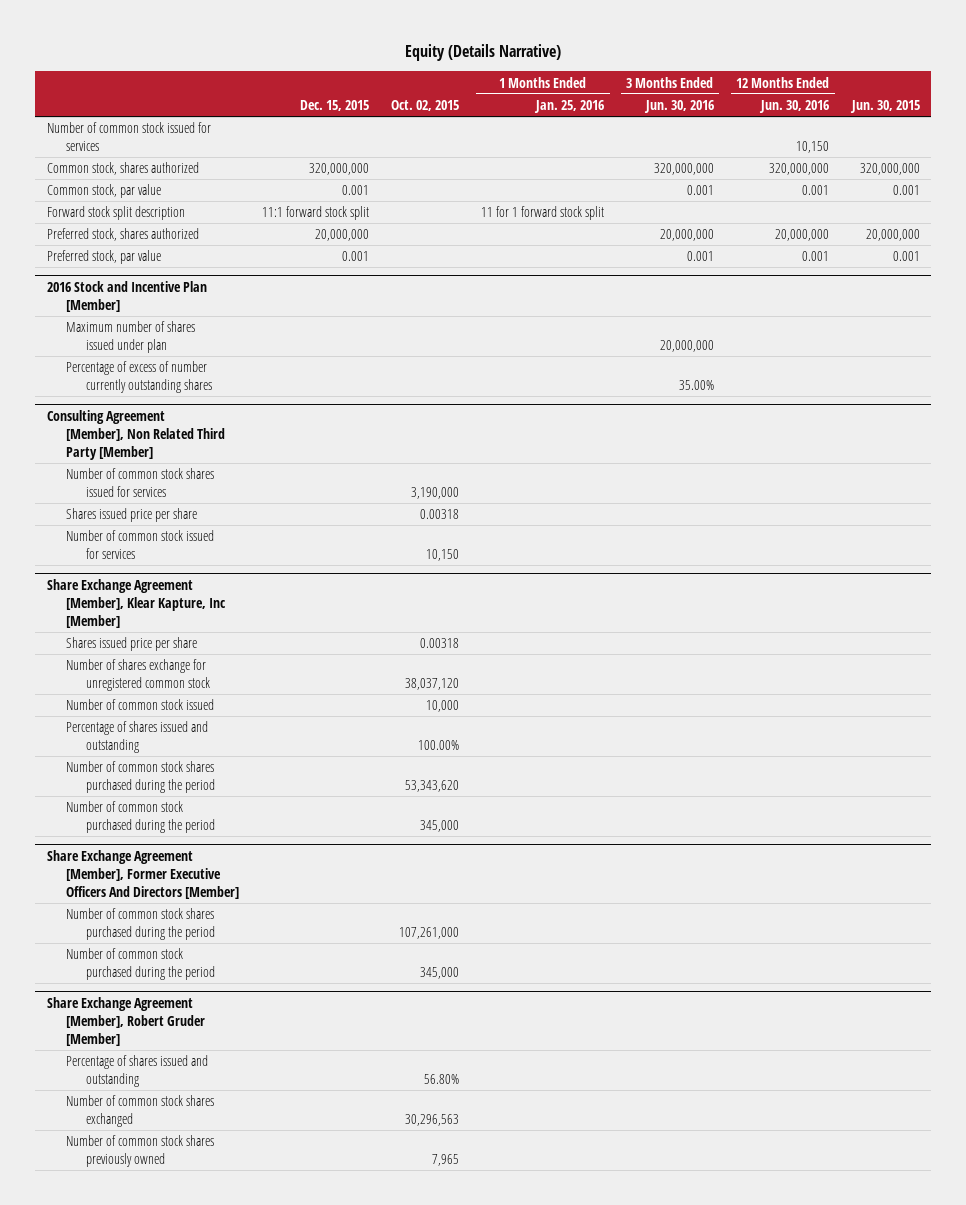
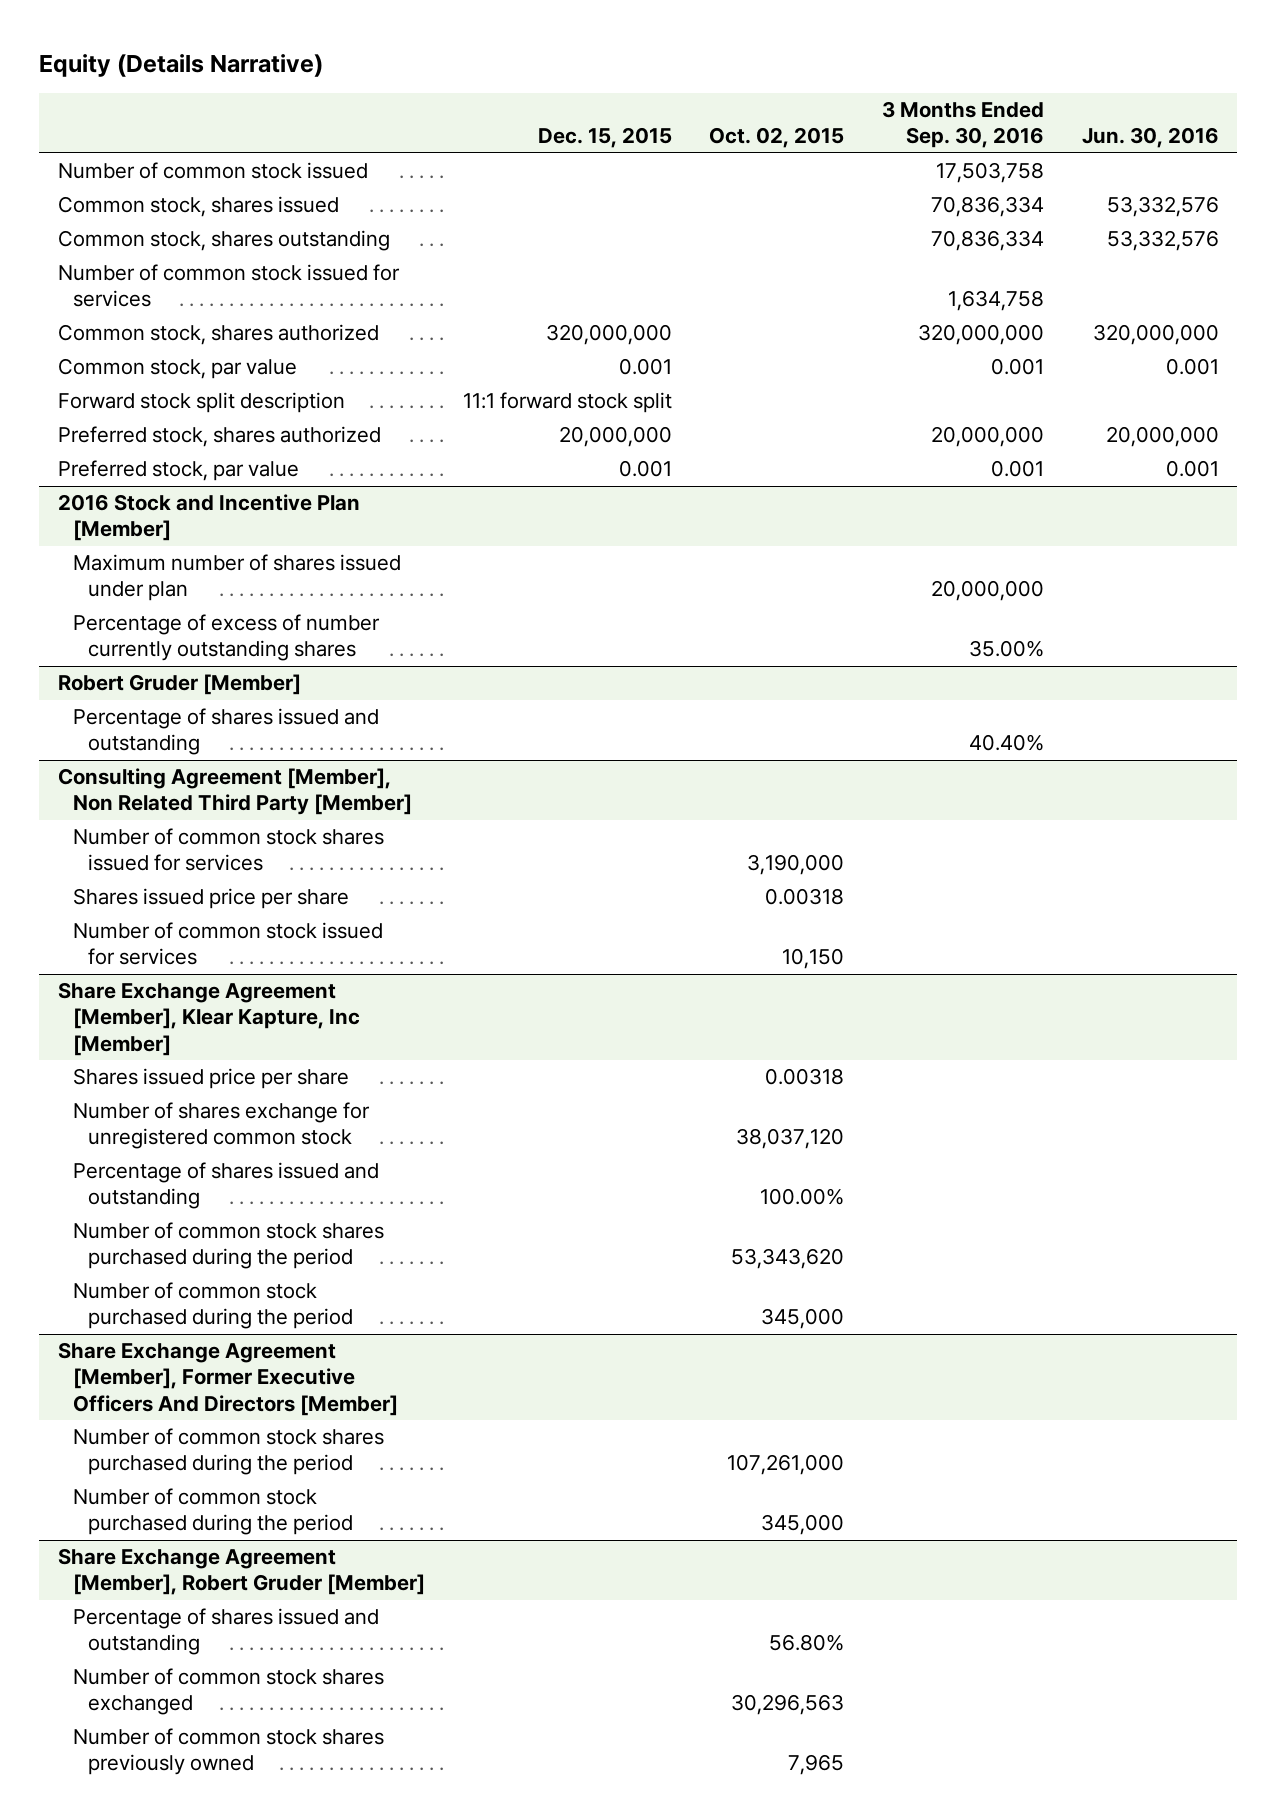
- | Dec. 15, 2015 | Oct. 02, 2015 | 1 Months Ended Jan. 25, 2016 | 3 Months Ended Jun. 30, 2016 | 12 Months Ended Jun. 30, 2016 | Jun. 30, 2015
+ | Dec. 15, 2015 | Oct. 02, 2015 | 3 Months Ended Sep. 30, 2016 | Jun. 30, 2016
+ Number of common stock issued | | | 17,503,758 |
+ Common stock, shares issued | | | 70,836,334 | 53,332,576
+ Common stock, shares outstanding | | | 70,836,334 | 53,332,576
+ Robert Gruder [Member]
+ Percentage of shares issued and outstanding | | | 40.40% |
@ Share Exchange Agreement [Member], Klear Kapture, Inc [Member]
- Number of common stock issued | | 10,000 | | | |

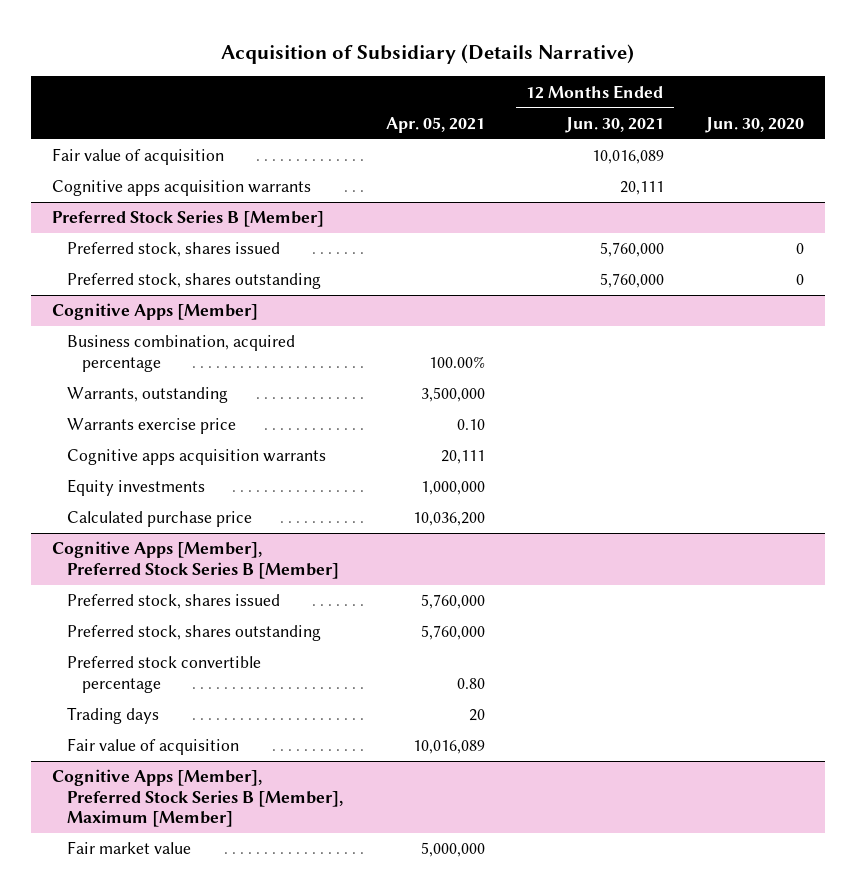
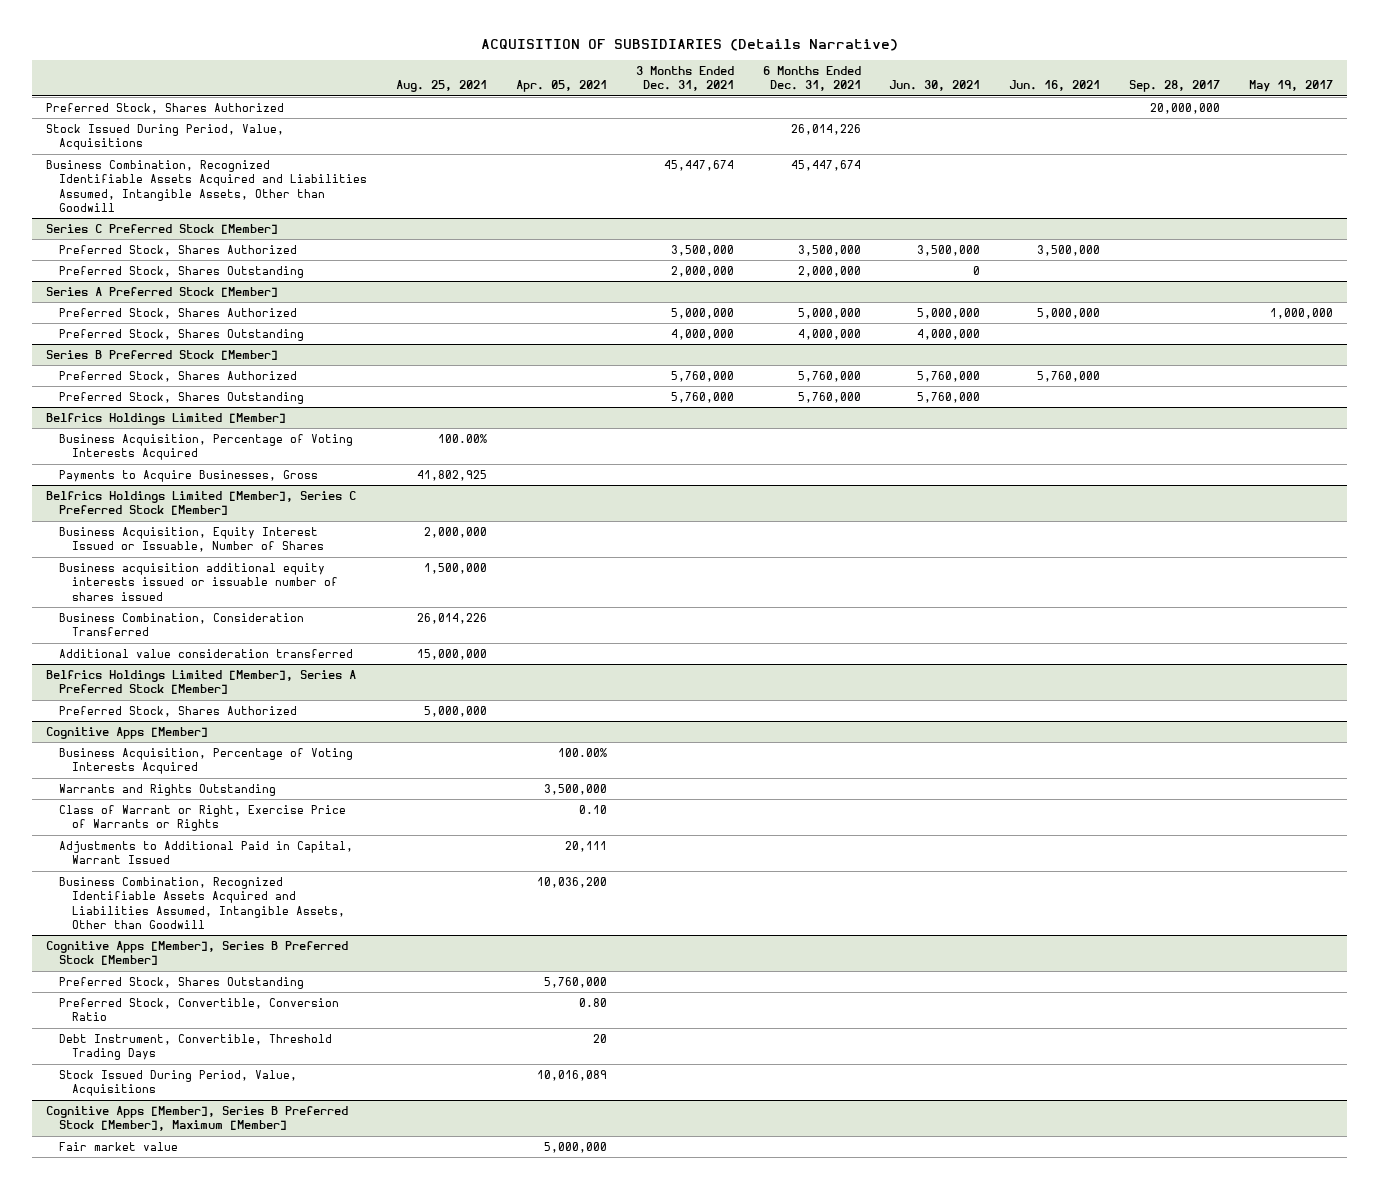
- Acquisition of Subsidiary (Details Narrative)
+ ACQUISITION OF SUBSIDIARIES (Details Narrative)
- | Apr. 05, 2021 | 12 Months Ended Jun. 30, 2021 | Jun. 30, 2020
+ | Aug. 25, 2021 | Apr. 05, 2021 | 3 Months Ended Dec. 31, 2021 | 6 Months Ended Dec. 31, 2021 | Jun. 30, 2021 | Jun. 16, 2021 | Sep. 28, 2017 | May 19, 2017
- Fair value of acquisition | | 10,016,089 |
- Cognitive apps acquisition warrants | | 20,111 |
- Preferred Stock Series B [Member]
- Preferred stock, shares issued | | 5,760,000 | 0
- Preferred stock, shares outstanding | | 5,760,000 | 0
+ Preferred Stock, Shares Authorized | | | | | | | 20,000,000 |
+ Stock Issued During Period, Value, Acquisitions | | | | 26,014,226 | | | |
+ Business Combination, Recognized Identifiable Assets Acquired and Liabilities Assumed, Intangible Assets, Other than Goodwill | | | 45,447,674 | 45,447,674 | | | |
+ Series C Preferred Stock [Member]
+ Preferred Stock, Shares Authorized | | | 3,500,000 | 3,500,000 | 3,500,000 | 3,500,000 | |
+ Preferred Stock, Shares Outstanding | | | 2,000,000 | 2,000,000 | 0 | | |
+ Series A Preferred Stock [Member]
+ Preferred Stock, Shares Authorized | | | 5,000,000 | 5,000,000 | 5,000,000 | 5,000,000 | | 1,000,000
+ Preferred Stock, Shares Outstanding | | | 4,000,000 | 4,000,000 | 4,000,000 | | |
+ Series B Preferred Stock [Member]
+ Preferred Stock, Shares Authorized | | | 5,760,000 | 5,760,000 | 5,760,000 | 5,760,000 | |
+ Preferred Stock, Shares Outstanding | | | 5,760,000 | 5,760,000 | 5,760,000 | | |
+ Belfrics Holdings Limited [Member]
+ Business Acquisition, Percentage of Voting Interests Acquired | 100.00% | | | | | | |
+ Payments to Acquire Businesses, Gross | 41,802,925 | | | | | | |
+ Belfrics Holdings Limited [Member], Series C Preferred Stock [Member]
+ Business Acquisition, Equity Interest Issued or Issuable, Number of Shares | 2,000,000 | | | | | | |
+ Business acquisition additional equity interests issued or issuable number of shares issued | 1,500,000 | | | | | | |
+ Business Combination, Consideration Transferred | 26,014,226 | | | | | | |
+ Additional value consideration transferred | 15,000,000 | | | | | | |
+ Belfrics Holdings Limited [Member], Series A Preferred Stock [Member]
+ Preferred Stock, Shares Authorized | 5,000,000 | | | | | | |
@ Cognitive Apps [Member]
- Business combination, acquired percentage | 100.00% | |
- Warrants, outstanding | 3,500,000 | |
- Warrants exercise price | 0.10 | |
- Cognitive apps acquisition warrants | 20,111 | |
- Equity investments | 1,000,000 | |
- Calculated purchase price | 10,036,200 | |
- Cognitive Apps [Member], Preferred Stock Series B [Member]
- Preferred stock, shares issued | 5,760,000 | |
- Preferred stock, shares outstanding | 5,760,000 | |
- Preferred stock convertible percentage | 0.80 | |
- Trading days | 20 | |
- Fair value of acquisition | 10,016,089 | |
- Cognitive Apps [Member], Preferred Stock Series B [Member], Maximum [Member]
@ Cognitive Apps [Member]
+ Business Acquisition, Percentage of Voting Interests Acquired | | 100.00% | | | | | |
+ Warrants and Rights Outstanding | | 3,500,000 | | | | | |
+ Class of Warrant or Right, Exercise Price of Warrants or Rights | | 0.10 | | | | | |
+ Adjustments to Additional Paid in Capital, Warrant Issued | | 20,111 | | | | | |
+ Business Combination, Recognized Identifiable Assets Acquired and Liabilities Assumed, Intangible Assets, Other than Goodwill | | 10,036,200 | | | | | |
+ Cognitive Apps [Member], Series B Preferred Stock [Member]
+ Preferred Stock, Shares Outstanding | | 5,760,000 | | | | | |
+ Preferred Stock, Convertible, Conversion Ratio | | 0.80 | | | | | |
+ Debt Instrument, Convertible, Threshold Trading Days | | 20 | | | | | |
+ Stock Issued During Period, Value, Acquisitions | | 10,016,089 | | | | | |
+ Cognitive Apps [Member], Series B Preferred Stock [Member], Maximum [Member]

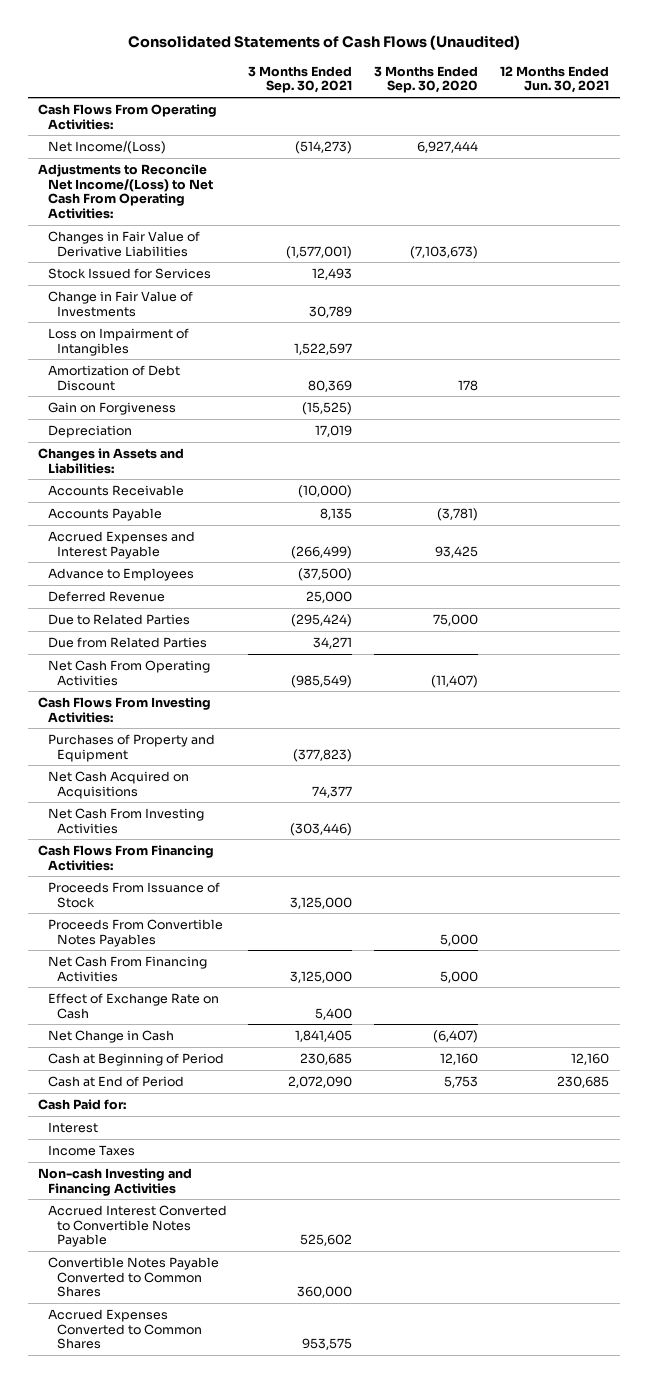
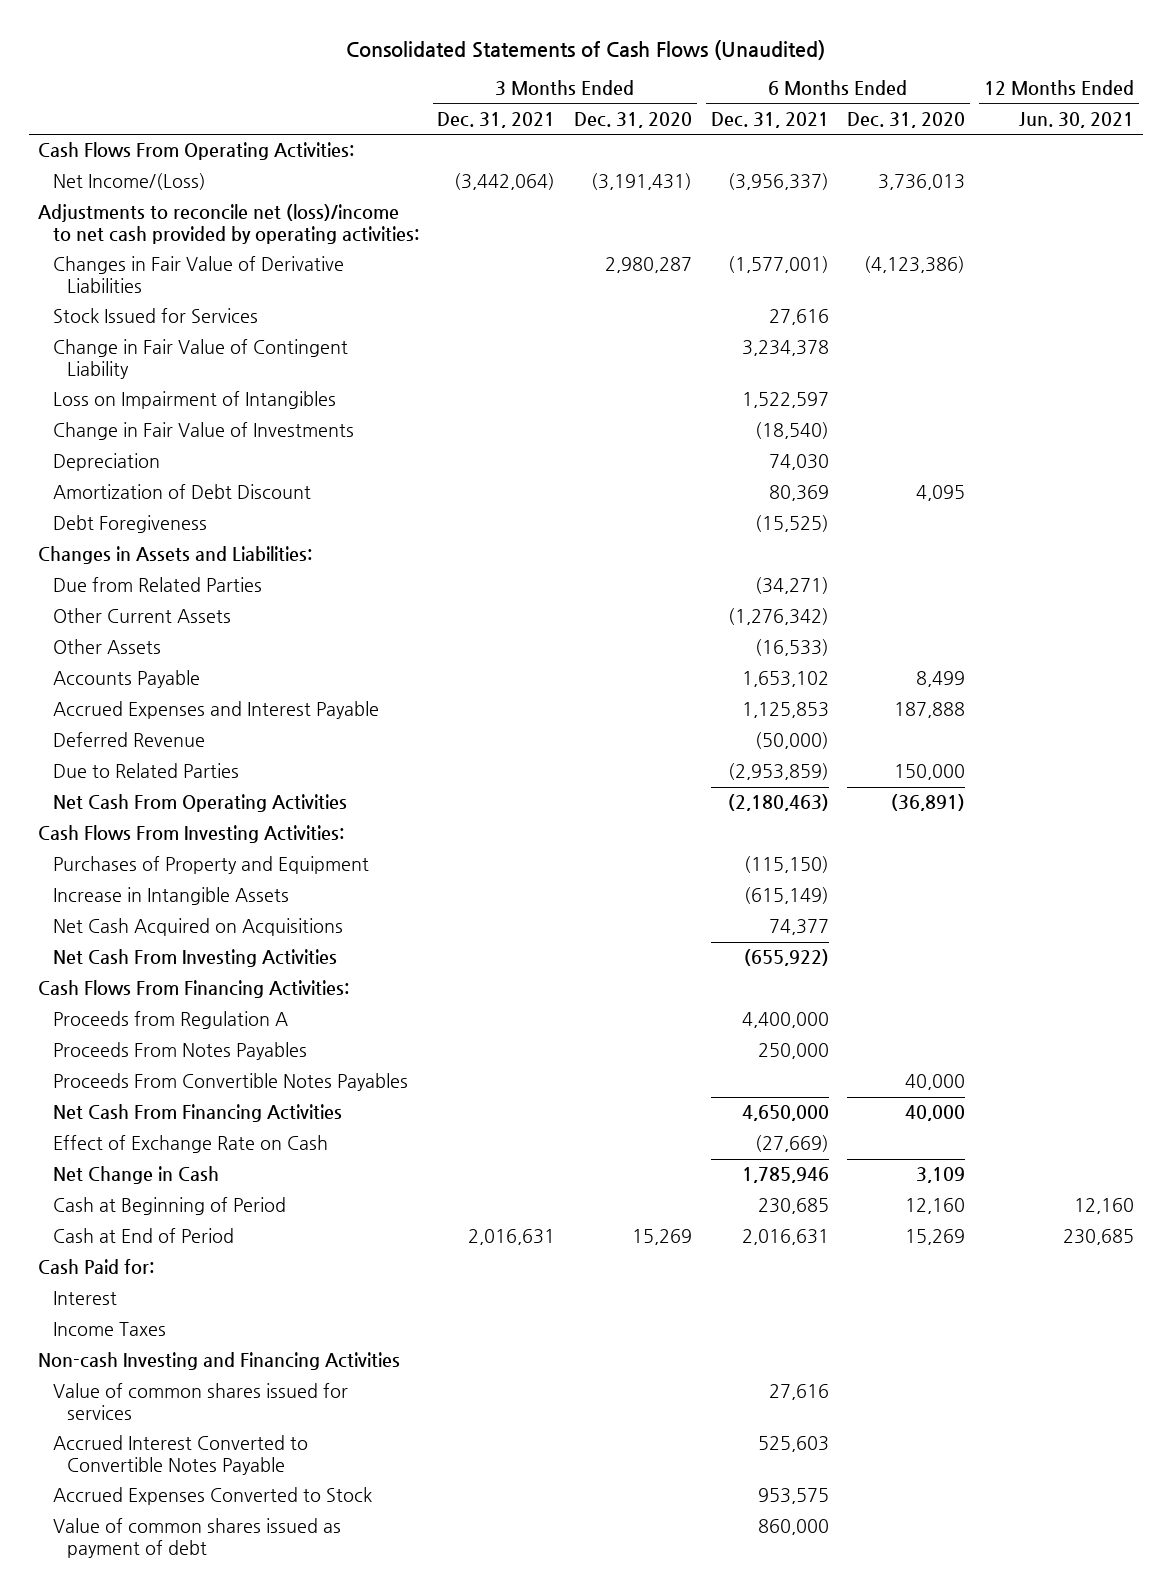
- | 3 Months Ended Sep. 30, 2021 | 3 Months Ended Sep. 30, 2020 | 12 Months Ended Jun. 30, 2021
+ | 3 Months Ended Dec. 31, 2021 | 3 Months Ended Dec. 31, 2020 | 6 Months Ended Dec. 31, 2021 | 6 Months Ended Dec. 31, 2020 | 12 Months Ended Jun. 30, 2021
- Adjustments to Reconcile Net Income/(Loss) to Net Cash From Operating Activities:
+ Adjustments to reconcile net (loss)/income to net cash provided by operating activities:
+ Change in Fair Value of Contingent Liability | | | 3,234,378 | |
- Gain on Forgiveness | (15,525) | |
moved down: Change in Fair Value of Investments | | | (18,540) | |
moved down: Amortization of Debt Discount | | | 80,369 | 4,095 |
+ Debt Foregiveness | | | (15,525) | |
- Accounts Receivable | (10,000) | |
moved up: Due from Related Parties | | | (34,271) | |
+ Other Current Assets | | | (1,276,342) | |
+ Other Assets | | | (16,533) | |
- Advance to Employees | (37,500) | |
+ Increase in Intangible Assets | | | (615,149) | |
- Proceeds From Issuance of Stock | 3,125,000 | |
+ Proceeds from Regulation A | | | 4,400,000 | |
+ Proceeds From Notes Payables | | | 250,000 | |
+ Value of common shares issued for services | | | 27,616 | |
- Convertible Notes Payable Converted to Common Shares | 360,000 | |
- Accrued Expenses Converted to Common Shares | 953,575 | |
+ Accrued Expenses Converted to Stock | | | 953,575 | |
+ Value of common shares issued as payment of debt | | | 860,000 | |

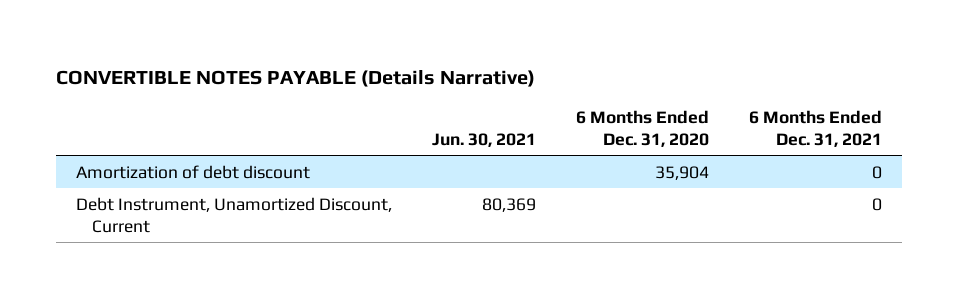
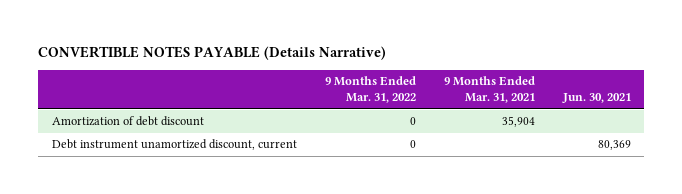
- | Jun. 30, 2021 | 6 Months Ended Dec. 31, 2020 | 6 Months Ended Dec. 31, 2021
+ | 9 Months Ended Mar. 31, 2022 | 9 Months Ended Mar. 31, 2021 | Jun. 30, 2021
- Debt Instrument, Unamortized Discount, Current | 80,369 | | 0
+ Debt instrument unamortized discount, current | 0 | | 80,369

